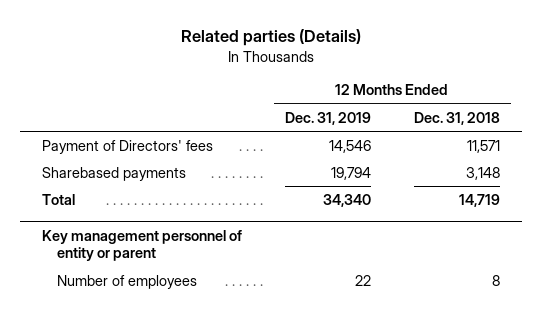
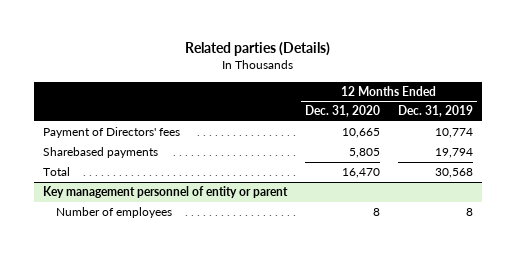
- | 12 Months Ended Dec. 31, 2019 | 12 Months Ended Dec. 31, 2018
+ | 12 Months Ended Dec. 31, 2020 | 12 Months Ended Dec. 31, 2019
- Payment of Directors' fees | 14,546 | 11,571
+ Payment of Directors' fees | 10,665 | 10,774
- Total | 34,340 | 14,719
+ Total | 16,470 | 30,568
@ Key management personnel of entity or parent
- Number of employees | 22 | 8
+ Number of employees | 8 | 8

